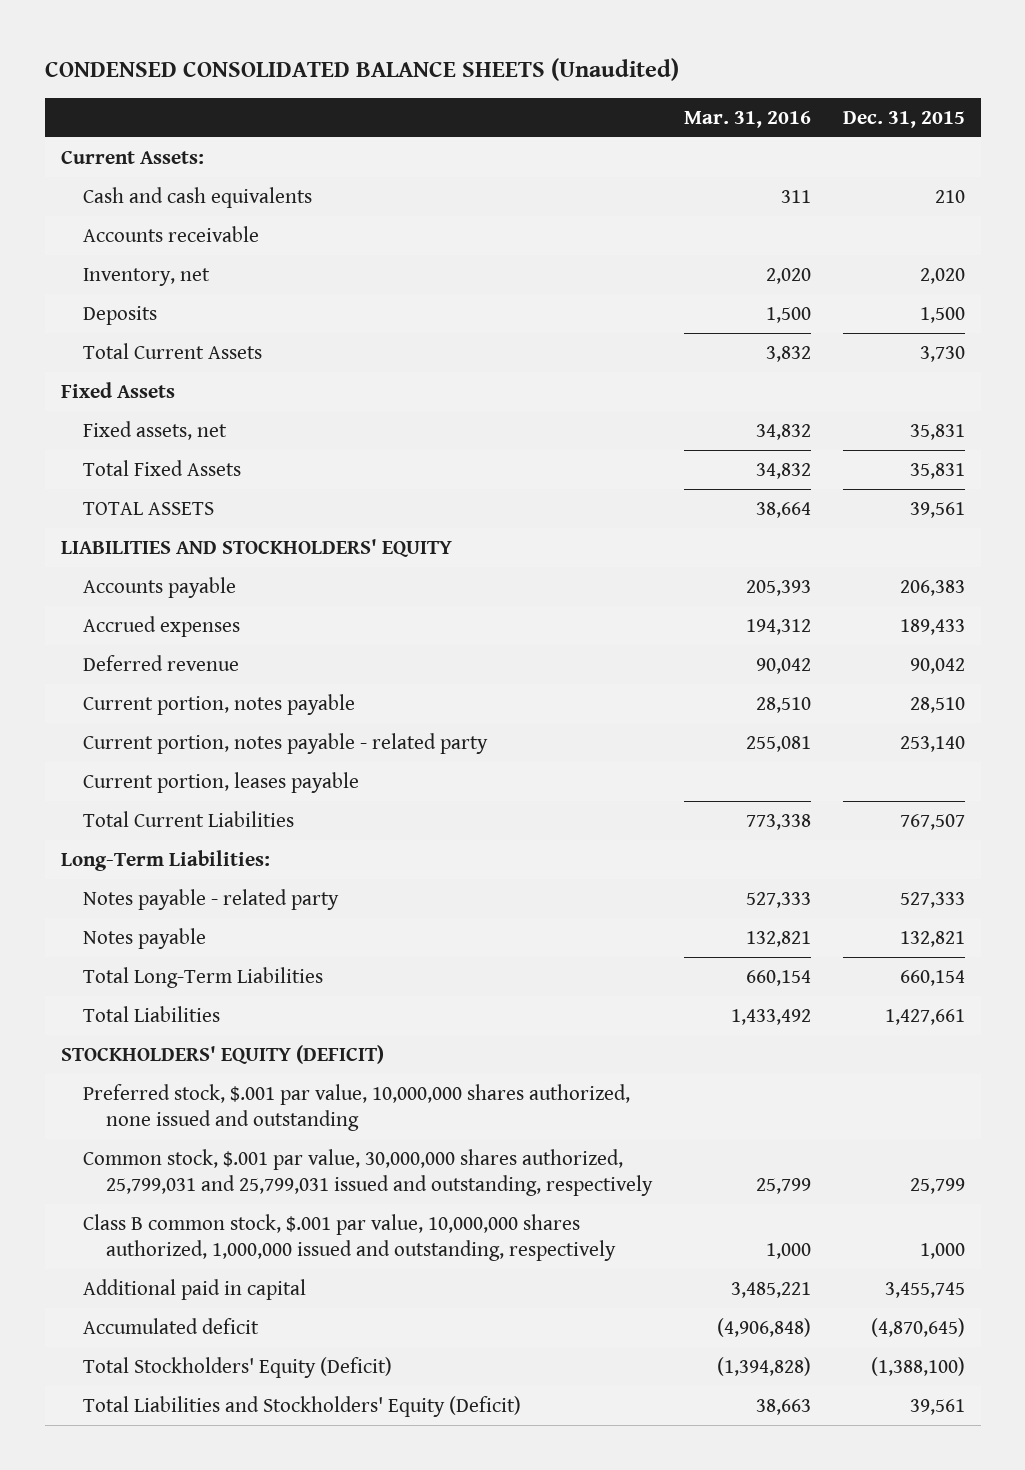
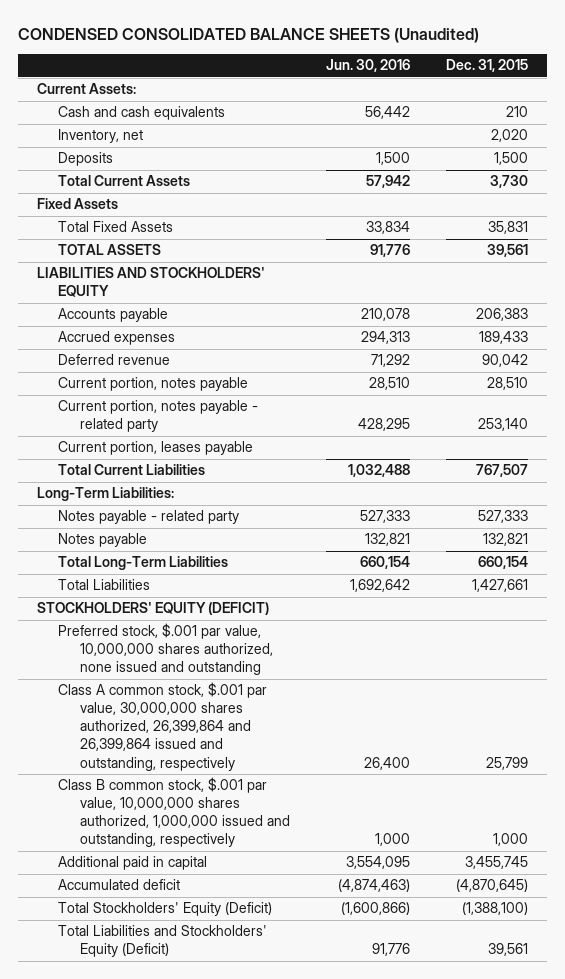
- | Mar. 31, 2016 | Dec. 31, 2015
+ | Jun. 30, 2016 | Dec. 31, 2015
- Accounts receivable
- Fixed assets, net | 34,832 | 35,831
- Common stock, $.001 par value, 30,000,000 shares authorized, 25,799,031 and 25,799,031 issued and outstanding, respectively | 25,799 | 25,799
+ Class A common stock, $.001 par value, 30,000,000 shares authorized, 26,399,864 and 26,399,864 issued and outstanding, respectively | 26,400 | 25,799

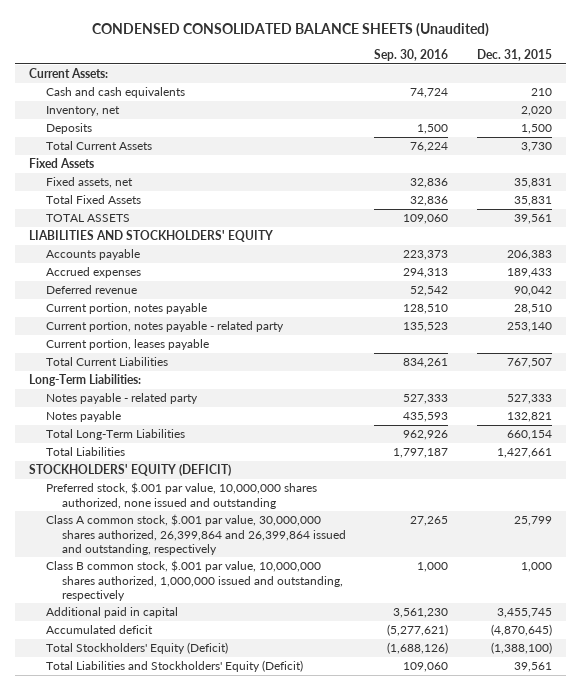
- | Jun. 30, 2016 | Dec. 31, 2015
+ | Sep. 30, 2016 | Dec. 31, 2015
+ Fixed assets, net | 32,836 | 35,831

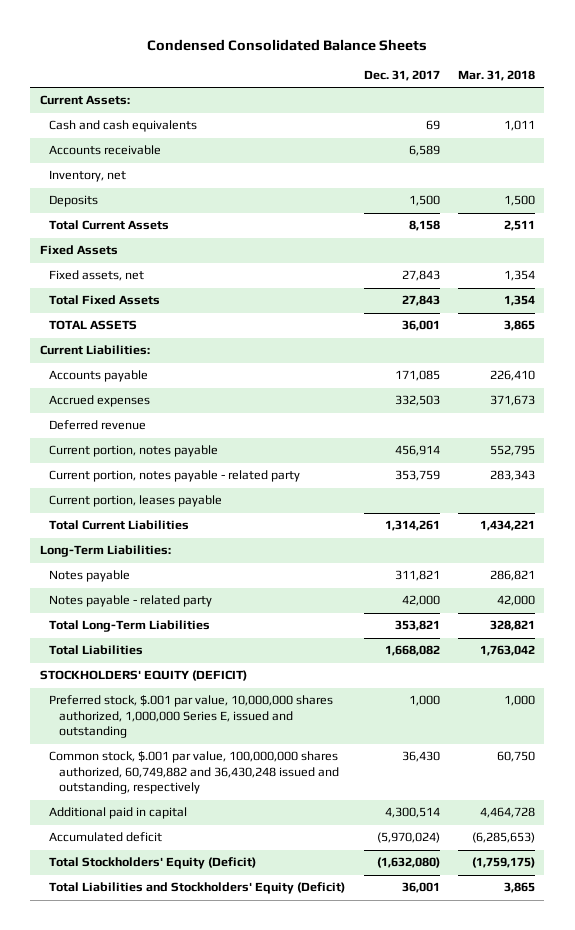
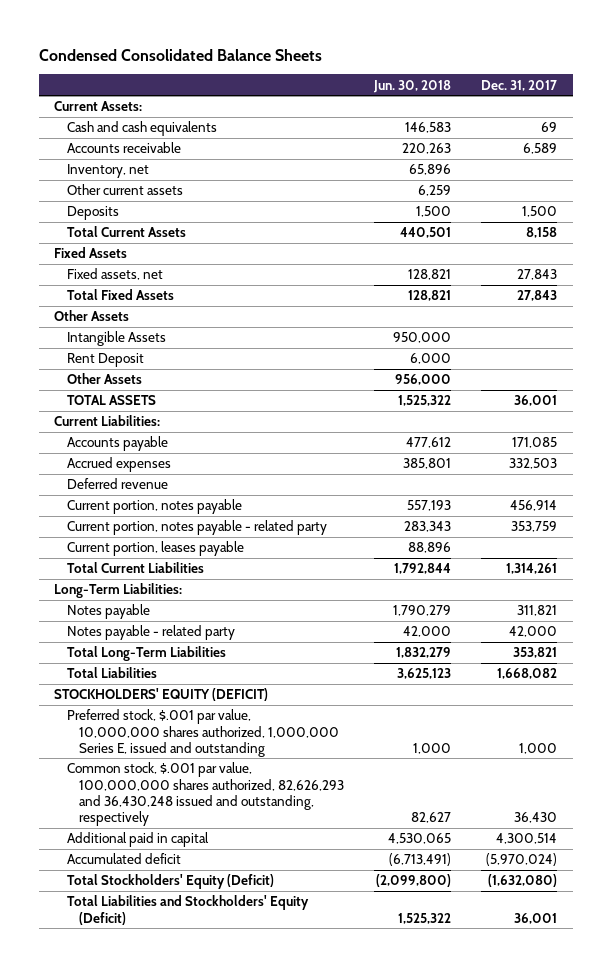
- | Dec. 31, 2017 | Mar. 31, 2018
+ | Jun. 30, 2018 | Dec. 31, 2017
+ Other current assets | 6,259 |
+ Other Assets
+ Intangible Assets | 950,000 |
+ Rent Deposit | 6,000 |
+ Other Assets | 956,000 |
- Common stock, $.001 par value, 100,000,000 shares authorized, 60,749,882 and 36,430,248 issued and outstanding, respectively | 36,430 | 60,750
+ Common stock, $.001 par value, 100,000,000 shares authorized, 82,626,293 and 36,430,248 issued and outstanding, respectively | 82,627 | 36,430

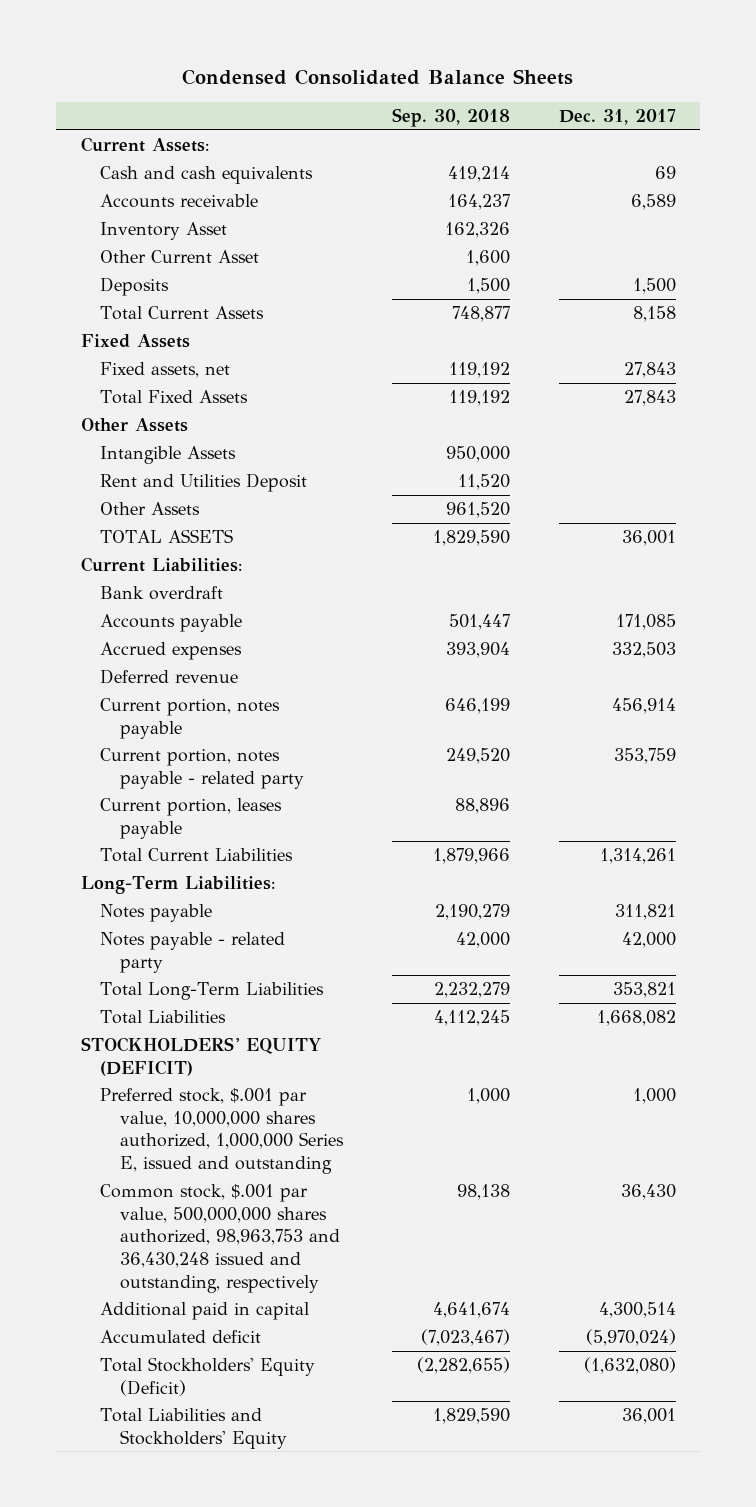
- | Jun. 30, 2018 | Dec. 31, 2017
+ | Sep. 30, 2018 | Dec. 31, 2017
- Inventory, net | 65,896 |
- Other current assets | 6,259 |
+ Inventory Asset | 162,326 |
+ Other Current Asset | 1,600 |
- Rent Deposit | 6,000 |
+ Rent and Utilities Deposit | 11,520 |
+ Bank overdraft
- Common stock, $.001 par value, 100,000,000 shares authorized, 82,626,293 and 36,430,248 issued and outstanding, respectively | 82,627 | 36,430
+ Common stock, $.001 par value, 500,000,000 shares authorized, 98,963,753 and 36,430,248 issued and outstanding, respectively | 98,138 | 36,430
- Total Liabilities and Stockholders' Equity (Deficit) | 1,525,322 | 36,001
+ Total Liabilities and Stockholders' Equity | 1,829,590 | 36,001

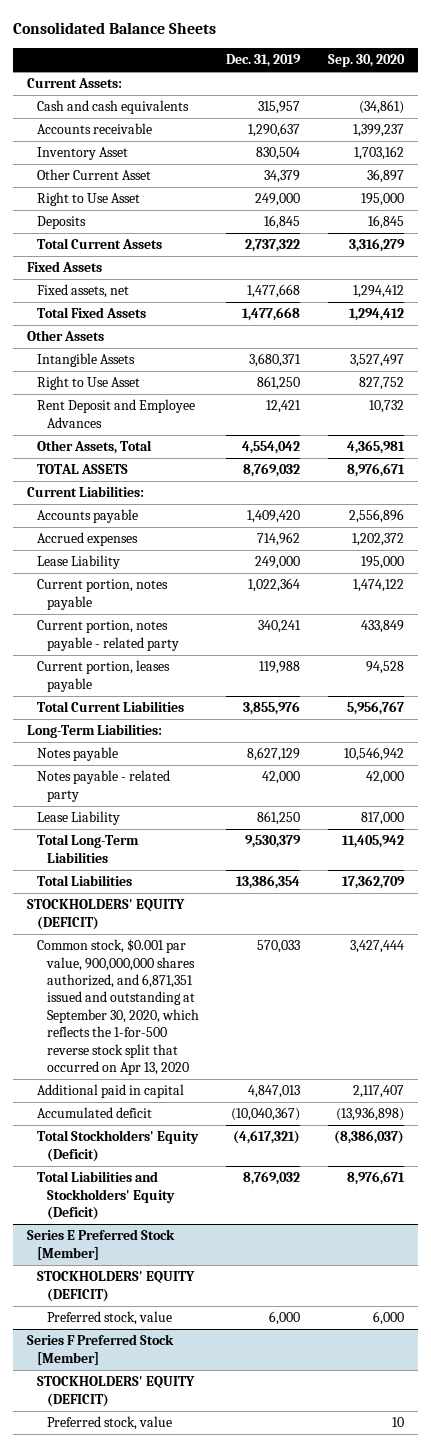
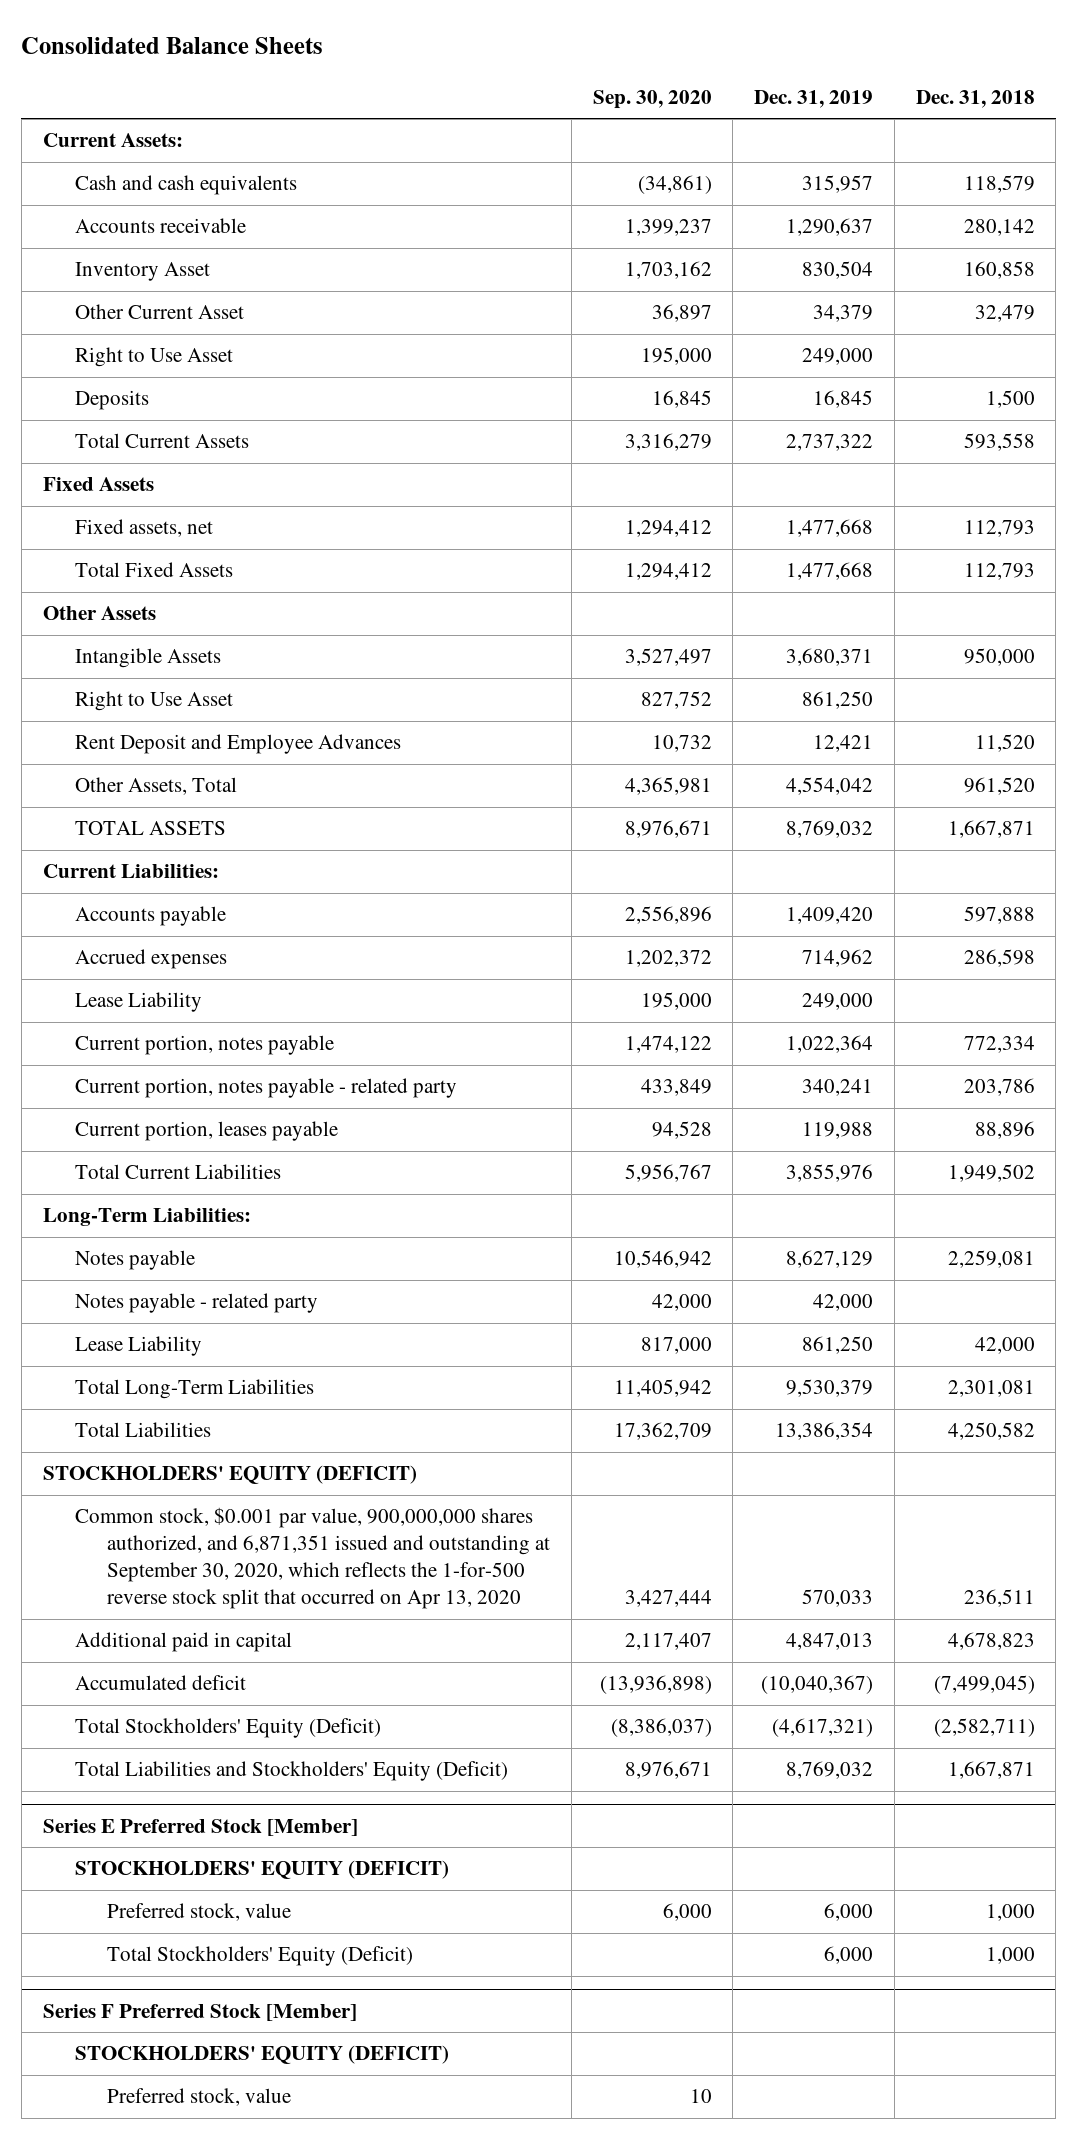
- | Dec. 31, 2019 | Sep. 30, 2020
+ | Sep. 30, 2020 | Dec. 31, 2019 | Dec. 31, 2018
@ Series E Preferred Stock [Member]
+ Total Stockholders' Equity (Deficit) | | 6,000 | 1,000

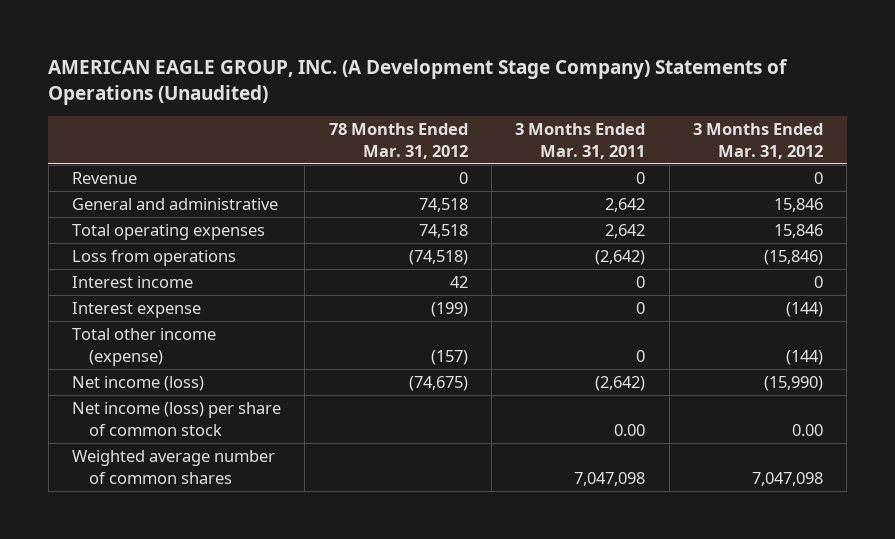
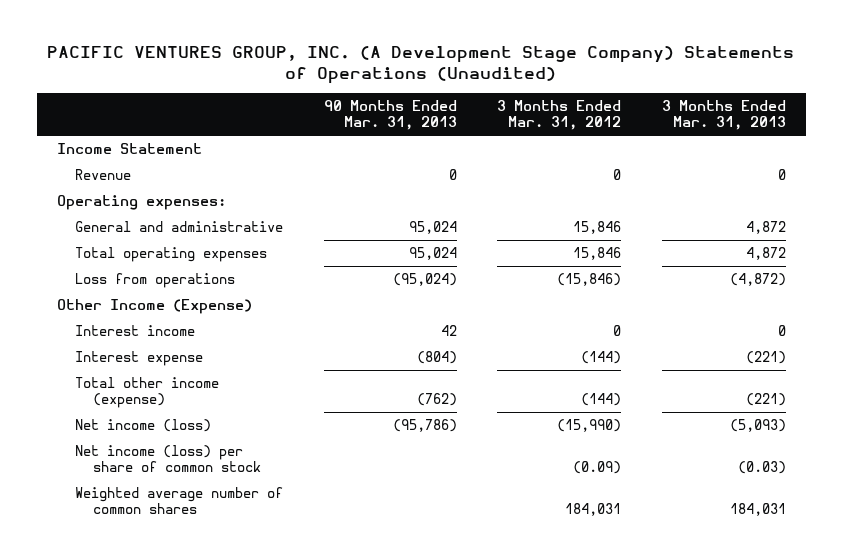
- AMERICAN EAGLE GROUP, INC. (A Development Stage Company) Statements of Operations (Unaudited)
+ PACIFIC VENTURES GROUP, INC. (A Development Stage Company) Statements of Operations (Unaudited)
- | 78 Months Ended Mar. 31, 2012 | 3 Months Ended Mar. 31, 2011 | 3 Months Ended Mar. 31, 2012
+ | 90 Months Ended Mar. 31, 2013 | 3 Months Ended Mar. 31, 2012 | 3 Months Ended Mar. 31, 2013
+ Income Statement
+ Operating expenses:
+ Other Income (Expense)
- Net income (loss) per share of common stock | | 0.00 | 0.00
- Weighted average number of common shares | | 7,047,098 | 7,047,098
+ Net income (loss) per share of common stock | | (0.09) | (0.03)
+ Weighted average number of common shares | | 184,031 | 184,031

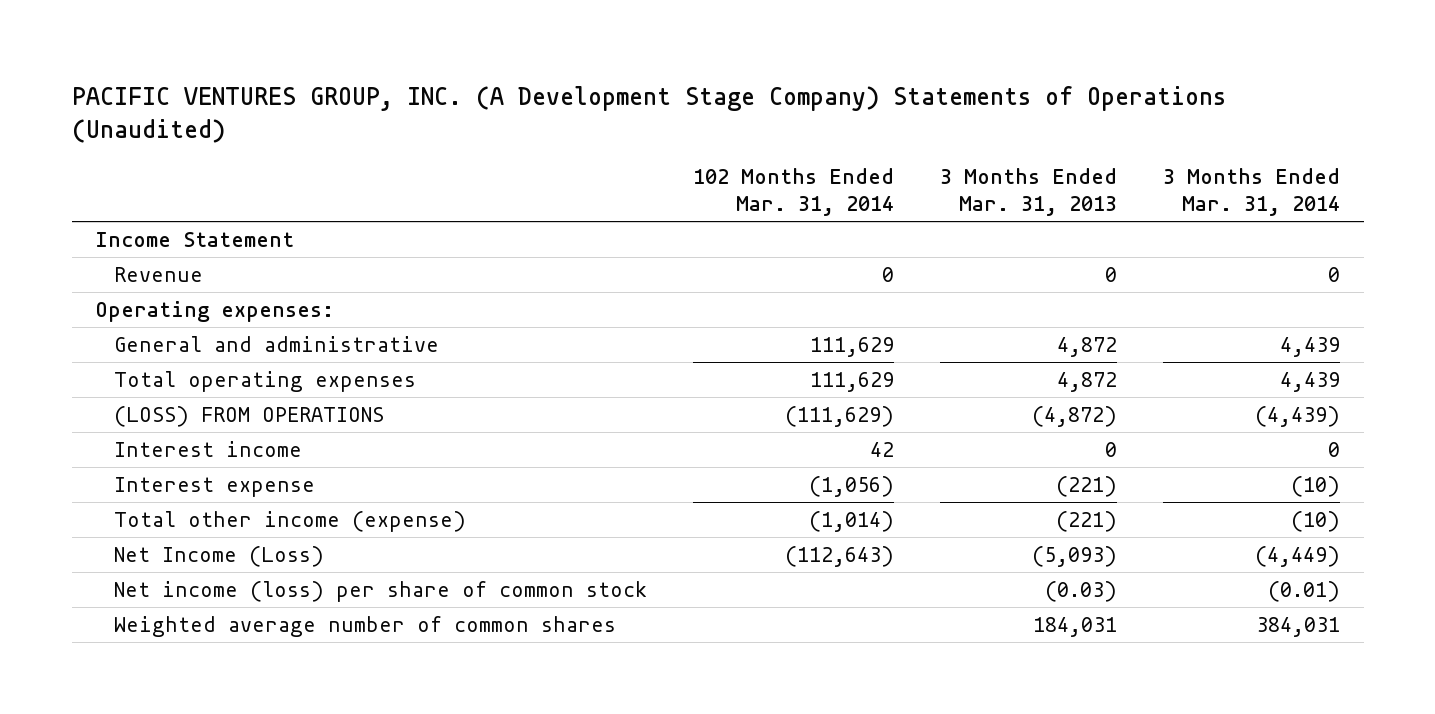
- | 90 Months Ended Mar. 31, 2013 | 3 Months Ended Mar. 31, 2012 | 3 Months Ended Mar. 31, 2013
+ | 102 Months Ended Mar. 31, 2014 | 3 Months Ended Mar. 31, 2013 | 3 Months Ended Mar. 31, 2014
- Loss from operations | (95,024) | (15,846) | (4,872)
- Other Income (Expense)
+ (LOSS) FROM OPERATIONS | (111,629) | (4,872) | (4,439)
- Net income (loss) | (95,786) | (15,990) | (5,093)
+ Net Income (Loss) | (112,643) | (5,093) | (4,449)

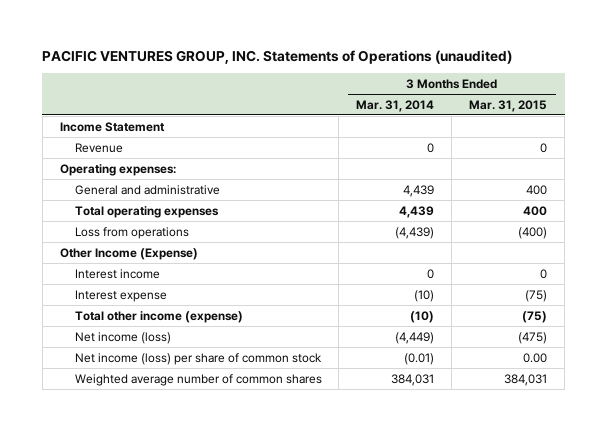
- PACIFIC VENTURES GROUP, INC. (A Development Stage Company) Statements of Operations (Unaudited)
+ PACIFIC VENTURES GROUP, INC. Statements of Operations (unaudited)
- | 102 Months Ended Mar. 31, 2014 | 3 Months Ended Mar. 31, 2013 | 3 Months Ended Mar. 31, 2014
+ | 3 Months Ended Mar. 31, 2014 | 3 Months Ended Mar. 31, 2015
- (LOSS) FROM OPERATIONS | (111,629) | (4,872) | (4,439)
+ Loss from operations | (4,439) | (400)
+ Other Income (Expense)
- Net Income (Loss) | (112,643) | (5,093) | (4,449)
+ Net income (loss) | (4,449) | (475)

